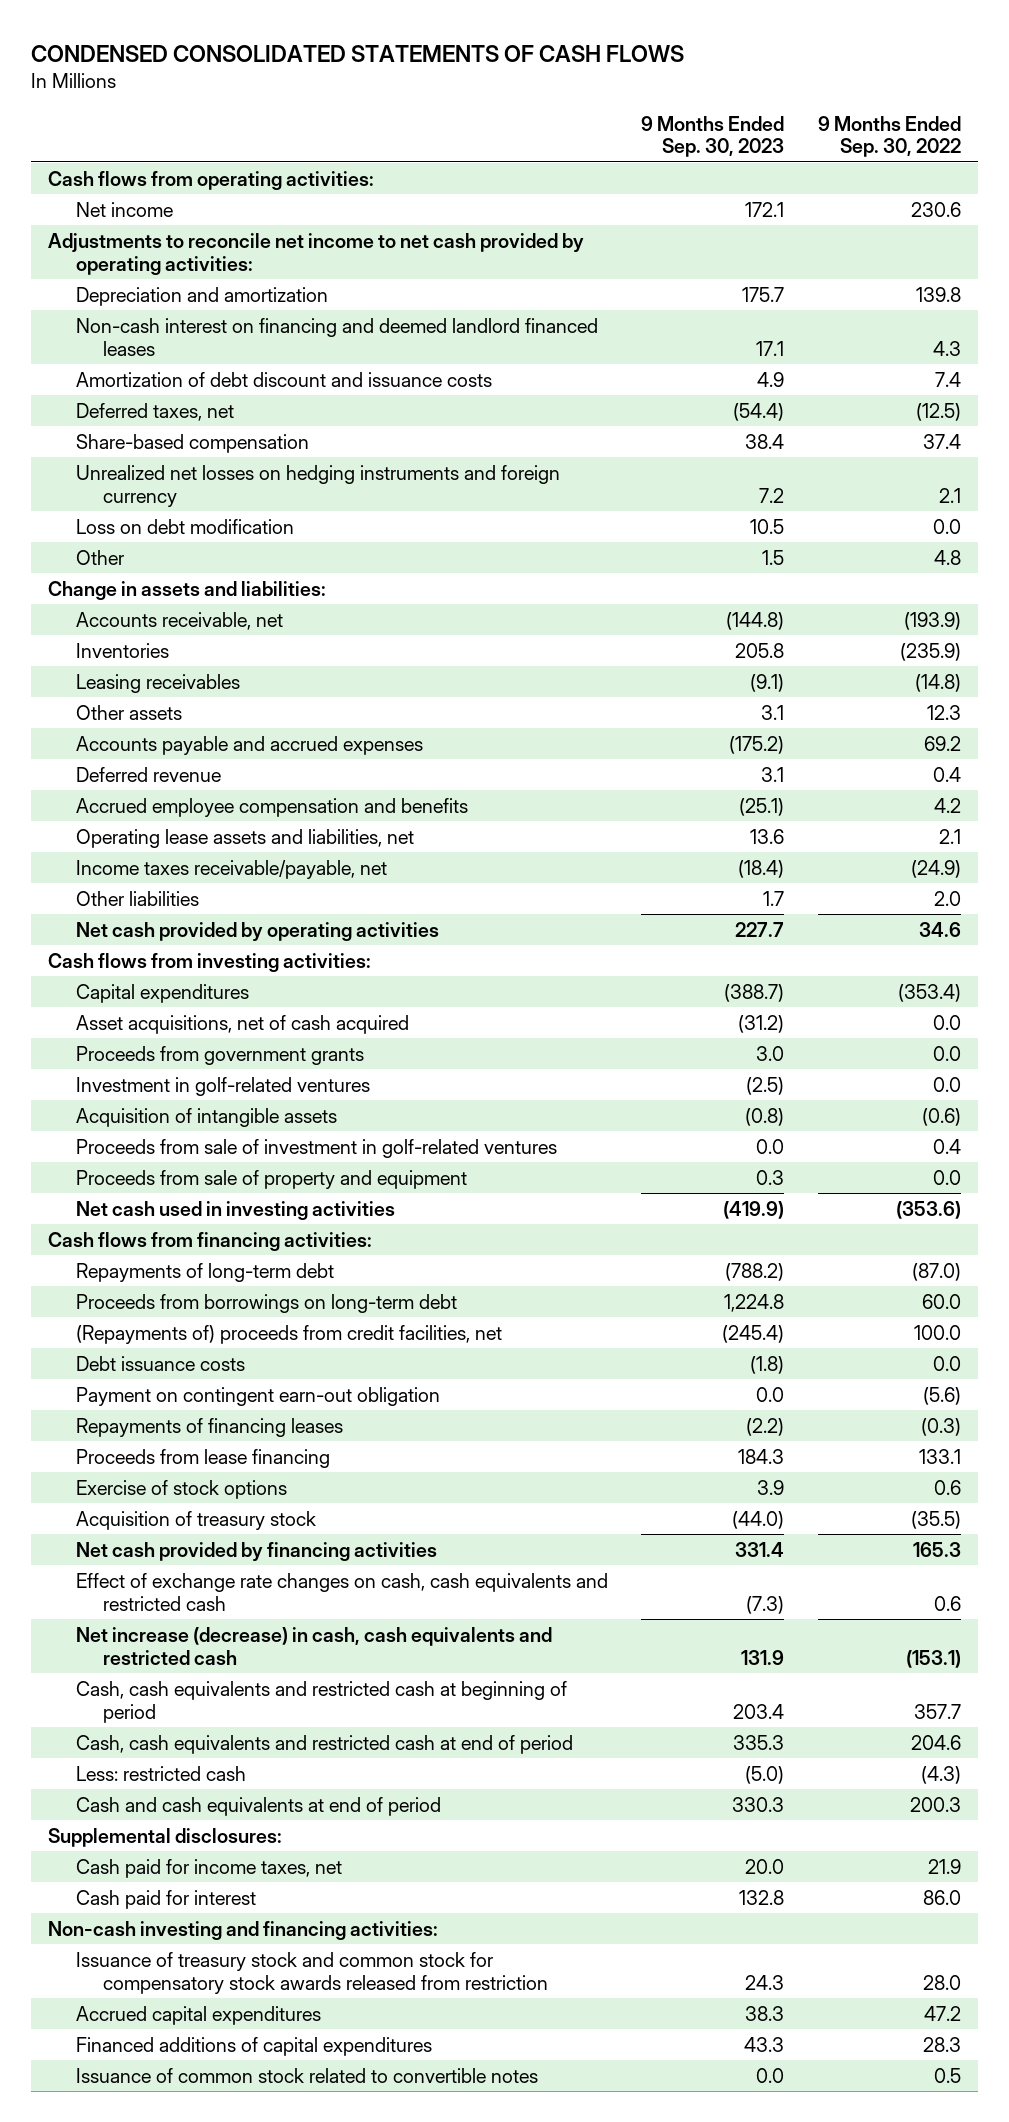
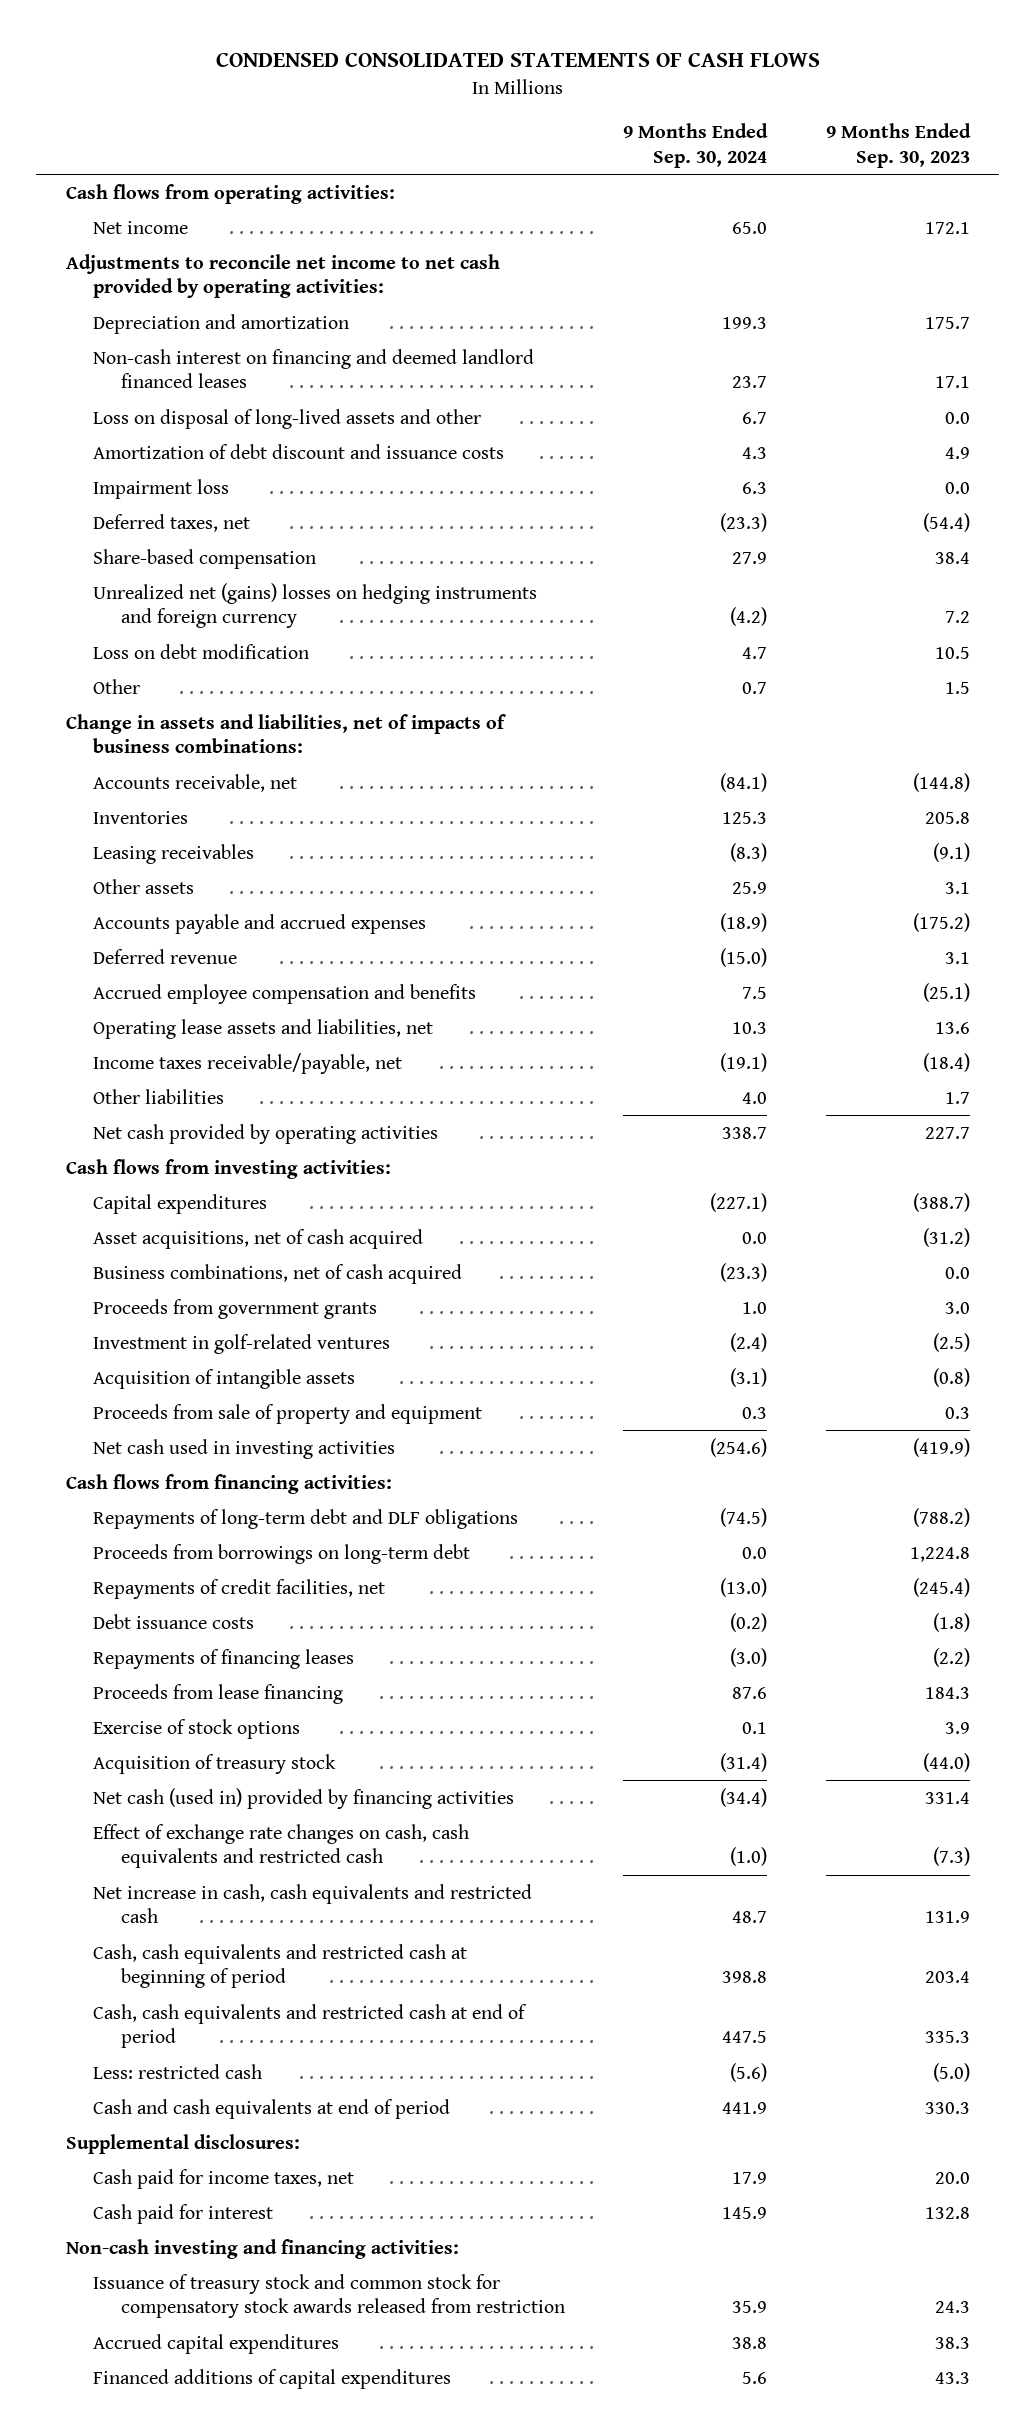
- | 9 Months Ended Sep. 30, 2023 | 9 Months Ended Sep. 30, 2022
+ | 9 Months Ended Sep. 30, 2024 | 9 Months Ended Sep. 30, 2023
+ Loss on disposal of long-lived assets and other | 6.7 | 0.0
+ Impairment loss | 6.3 | 0.0
- Unrealized net losses on hedging instruments and foreign currency | 7.2 | 2.1
+ Unrealized net (gains) losses on hedging instruments and foreign currency | (4.2) | 7.2
- Change in assets and liabilities:
+ Change in assets and liabilities, net of impacts of business combinations:
+ Business combinations, net of cash acquired | (23.3) | 0.0
- Proceeds from sale of investment in golf-related ventures | 0.0 | 0.4
- Repayments of long-term debt | (788.2) | (87.0)
+ Repayments of long-term debt and DLF obligations | (74.5) | (788.2)
- (Repayments of) proceeds from credit facilities, net | (245.4) | 100.0
+ Repayments of credit facilities, net | (13.0) | (245.4)
- Payment on contingent earn-out obligation | 0.0 | (5.6)
- Net cash provided by financing activities | 331.4 | 165.3
+ Net cash (used in) provided by financing activities | (34.4) | 331.4
- Net increase (decrease) in cash, cash equivalents and restricted cash | 131.9 | (153.1)
+ Net increase in cash, cash equivalents and restricted cash | 48.7 | 131.9
- Issuance of common stock related to convertible notes | 0.0 | 0.5

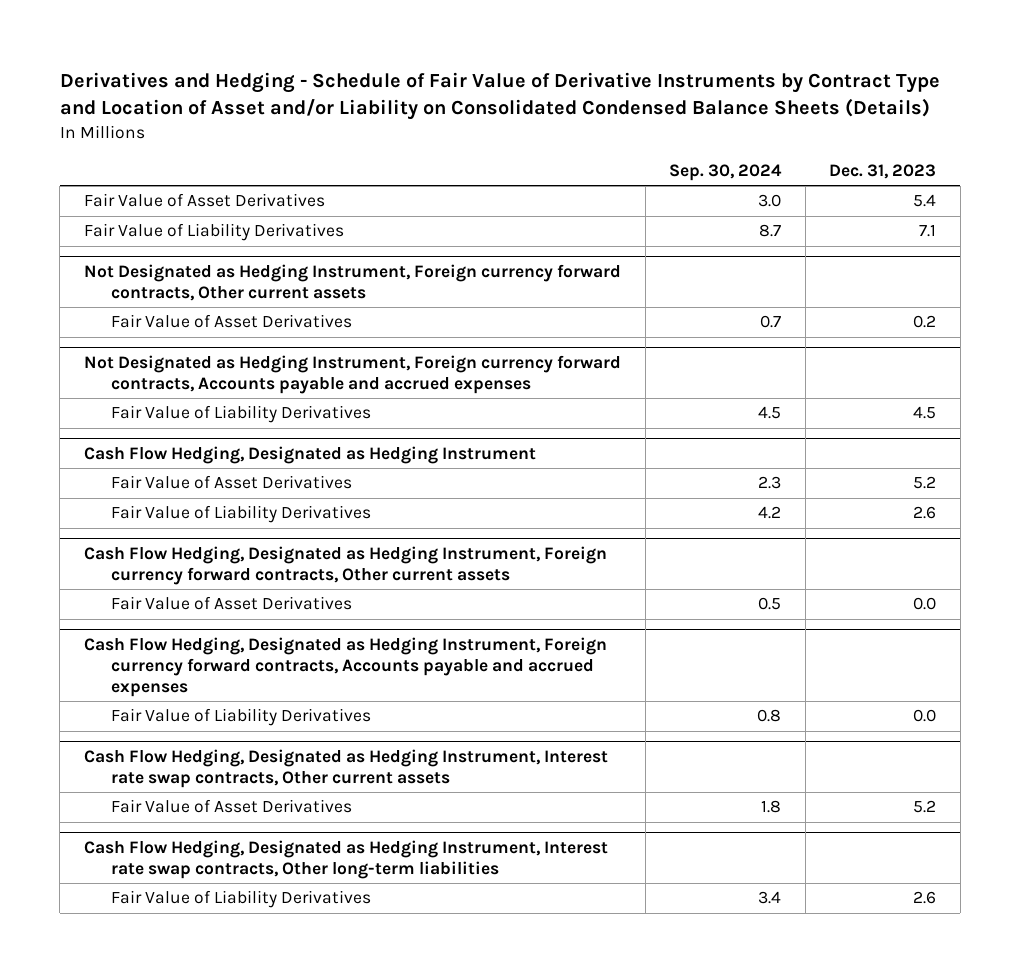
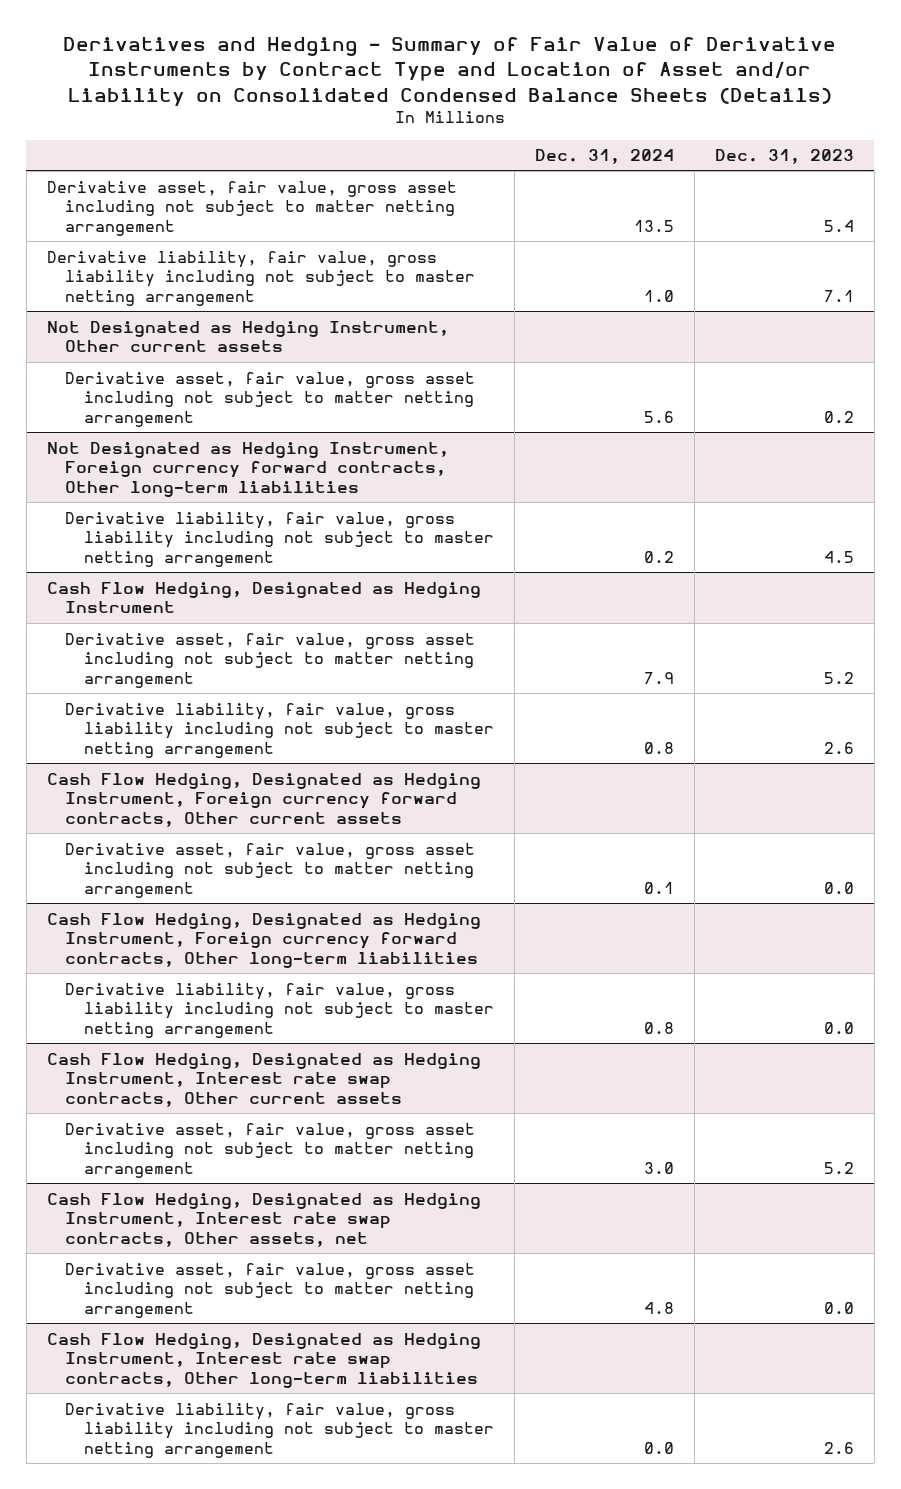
- Derivatives and Hedging - Schedule of Fair Value of Derivative Instruments by Contract Type and Location of Asset and/or Liability on Consolidated Condensed Balance Sheets (Details)
+ Derivatives and Hedging - Summary of Fair Value of Derivative Instruments by Contract Type and Location of Asset and/or Liability on Consolidated Condensed Balance Sheets (Details)
- | Sep. 30, 2024 | Dec. 31, 2023
+ | Dec. 31, 2024 | Dec. 31, 2023
- Fair Value of Asset Derivatives | 3.0 | 5.4
- Fair Value of Liability Derivatives | 8.7 | 7.1
- Not Designated as Hedging Instrument, Foreign currency forward contracts, Other current assets
- Fair Value of Asset Derivatives | 0.7 | 0.2
- Not Designated as Hedging Instrument, Foreign currency forward contracts, Accounts payable and accrued expenses
- Fair Value of Liability Derivatives | 4.5 | 4.5
+ Derivative asset, fair value, gross asset including not subject to matter netting arrangement | 13.5 | 5.4
+ Derivative liability, fair value, gross liability including not subject to master netting arrangement | 1.0 | 7.1
+ Not Designated as Hedging Instrument, Other current assets
+ Derivative asset, fair value, gross asset including not subject to matter netting arrangement | 5.6 | 0.2
+ Not Designated as Hedging Instrument, Foreign currency forward contracts, Other long-term liabilities
+ Derivative liability, fair value, gross liability including not subject to master netting arrangement | 0.2 | 4.5
@ Cash Flow Hedging, Designated as Hedging Instrument
- Fair Value of Asset Derivatives | 2.3 | 5.2
- Fair Value of Liability Derivatives | 4.2 | 2.6
+ Derivative asset, fair value, gross asset including not subject to matter netting arrangement | 7.9 | 5.2
+ Derivative liability, fair value, gross liability including not subject to master netting arrangement | 0.8 | 2.6
@ Cash Flow Hedging, Designated as Hedging Instrument, Foreign currency forward contracts, Other current assets
- Fair Value of Asset Derivatives | 0.5 | 0.0
- Cash Flow Hedging, Designated as Hedging Instrument, Foreign currency forward contracts, Accounts payable and accrued expenses
- Fair Value of Liability Derivatives | 0.8 | 0.0
@ Cash Flow Hedging, Designated as Hedging Instrument, Foreign currency forward contracts, Other current assets
+ Derivative asset, fair value, gross asset including not subject to matter netting arrangement | 0.1 | 0.0
+ Cash Flow Hedging, Designated as Hedging Instrument, Foreign currency forward contracts, Other long-term liabilities
+ Derivative liability, fair value, gross liability including not subject to master netting arrangement | 0.8 | 0.0
@ Cash Flow Hedging, Designated as Hedging Instrument, Interest rate swap contracts, Other current assets
- Fair Value of Asset Derivatives | 1.8 | 5.2
+ Derivative asset, fair value, gross asset including not subject to matter netting arrangement | 3.0 | 5.2
+ Cash Flow Hedging, Designated as Hedging Instrument, Interest rate swap contracts, Other assets, net
+ Derivative asset, fair value, gross asset including not subject to matter netting arrangement | 4.8 | 0.0
@ Cash Flow Hedging, Designated as Hedging Instrument, Interest rate swap contracts, Other long-term liabilities
- Fair Value of Liability Derivatives | 3.4 | 2.6
+ Derivative liability, fair value, gross liability including not subject to master netting arrangement | 0.0 | 2.6

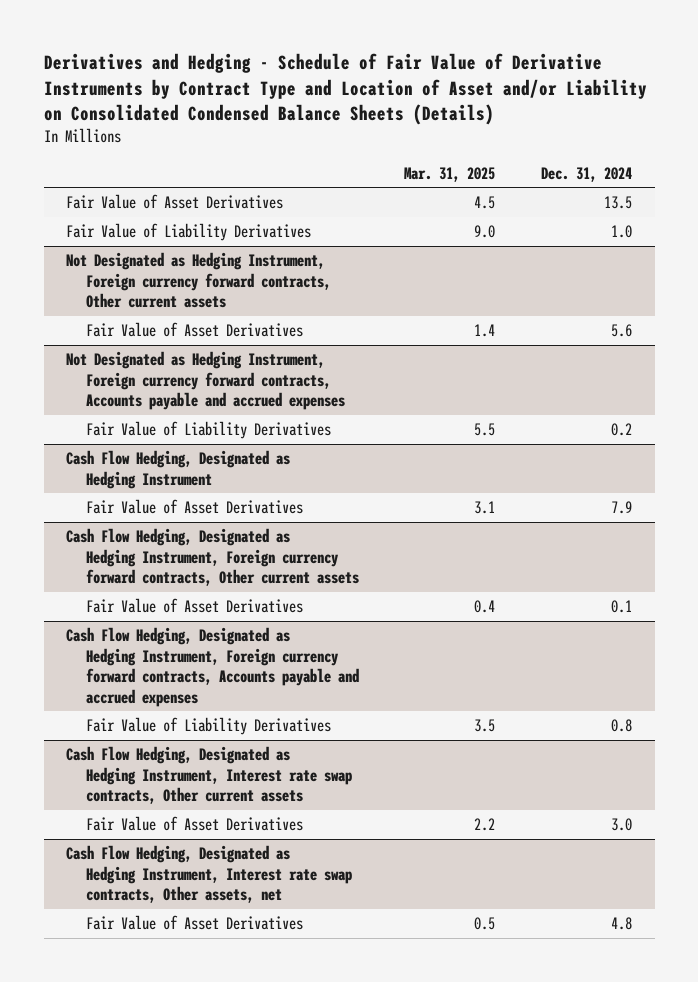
- Derivatives and Hedging - Summary of Fair Value of Derivative Instruments by Contract Type and Location of Asset and/or Liability on Consolidated Condensed Balance Sheets (Details)
+ Derivatives and Hedging - Schedule of Fair Value of Derivative Instruments by Contract Type and Location of Asset and/or Liability on Consolidated Condensed Balance Sheets (Details)
- | Dec. 31, 2024 | Dec. 31, 2023
+ | Mar. 31, 2025 | Dec. 31, 2024
- Derivative asset, fair value, gross asset including not subject to matter netting arrangement | 13.5 | 5.4
- Derivative liability, fair value, gross liability including not subject to master netting arrangement | 1.0 | 7.1
- Not Designated as Hedging Instrument, Other current assets
- Derivative asset, fair value, gross asset including not subject to matter netting arrangement | 5.6 | 0.2
- Not Designated as Hedging Instrument, Foreign currency forward contracts, Other long-term liabilities
- Derivative liability, fair value, gross liability including not subject to master netting arrangement | 0.2 | 4.5
+ Fair Value of Asset Derivatives | 4.5 | 13.5
+ Fair Value of Liability Derivatives | 9.0 | 1.0
+ Not Designated as Hedging Instrument, Foreign currency forward contracts, Other current assets
+ Fair Value of Asset Derivatives | 1.4 | 5.6
+ Not Designated as Hedging Instrument, Foreign currency forward contracts, Accounts payable and accrued expenses
+ Fair Value of Liability Derivatives | 5.5 | 0.2
@ Cash Flow Hedging, Designated as Hedging Instrument
- Derivative asset, fair value, gross asset including not subject to matter netting arrangement | 7.9 | 5.2
- Derivative liability, fair value, gross liability including not subject to master netting arrangement | 0.8 | 2.6
+ Fair Value of Asset Derivatives | 3.1 | 7.9
@ Cash Flow Hedging, Designated as Hedging Instrument, Foreign currency forward contracts, Other current assets
- Derivative asset, fair value, gross asset including not subject to matter netting arrangement | 0.1 | 0.0
- Cash Flow Hedging, Designated as Hedging Instrument, Foreign currency forward contracts, Other long-term liabilities
- Derivative liability, fair value, gross liability including not subject to master netting arrangement | 0.8 | 0.0
@ Cash Flow Hedging, Designated as Hedging Instrument, Foreign currency forward contracts, Other current assets
+ Fair Value of Asset Derivatives | 0.4 | 0.1
+ Cash Flow Hedging, Designated as Hedging Instrument, Foreign currency forward contracts, Accounts payable and accrued expenses
+ Fair Value of Liability Derivatives | 3.5 | 0.8
@ Cash Flow Hedging, Designated as Hedging Instrument, Interest rate swap contracts, Other current assets
- Derivative asset, fair value, gross asset including not subject to matter netting arrangement | 3.0 | 5.2
+ Fair Value of Asset Derivatives | 2.2 | 3.0
@ Cash Flow Hedging, Designated as Hedging Instrument, Interest rate swap contracts, Other assets, net
- Derivative asset, fair value, gross asset including not subject to matter netting arrangement | 4.8 | 0.0
- Cash Flow Hedging, Designated as Hedging Instrument, Interest rate swap contracts, Other long-term liabilities
- Derivative liability, fair value, gross liability including not subject to master netting arrangement | 0.0 | 2.6
@ Cash Flow Hedging, Designated as Hedging Instrument, Interest rate swap contracts, Other assets, net
+ Fair Value of Asset Derivatives | 0.5 | 4.8

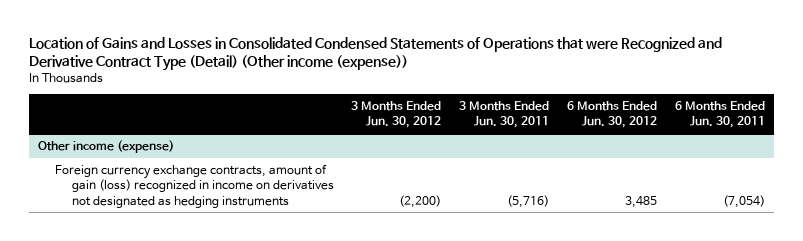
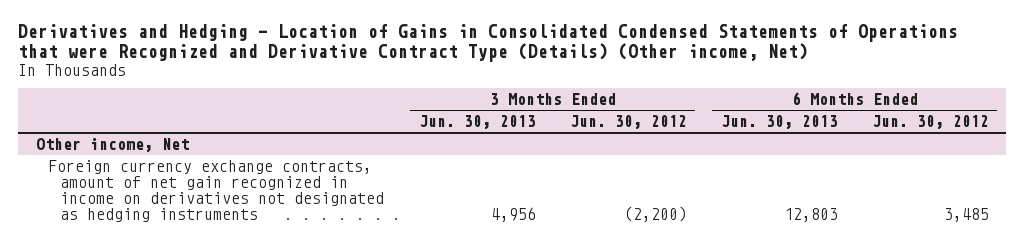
- Location of Gains and Losses in Consolidated Condensed Statements of Operations that were Recognized and Derivative Contract Type (Detail) (Other income (expense))
+ Derivatives and Hedging - Location of Gains in Consolidated Condensed Statements of Operations that were Recognized and Derivative Contract Type (Details) (Other income, Net)
- | 3 Months Ended Jun. 30, 2012 | 3 Months Ended Jun. 30, 2011 | 6 Months Ended Jun. 30, 2012 | 6 Months Ended Jun. 30, 2011
+ | 3 Months Ended Jun. 30, 2013 | 3 Months Ended Jun. 30, 2012 | 6 Months Ended Jun. 30, 2013 | 6 Months Ended Jun. 30, 2012
- Other income (expense)
- Foreign currency exchange contracts, amount of gain (loss) recognized in income on derivatives not designated as hedging instruments | (2,200) | (5,716) | 3,485 | (7,054)
+ Other income, Net
+ Foreign currency exchange contracts, amount of net gain recognized in income on derivatives not designated as hedging instruments | 4,956 | (2,200) | 12,803 | 3,485

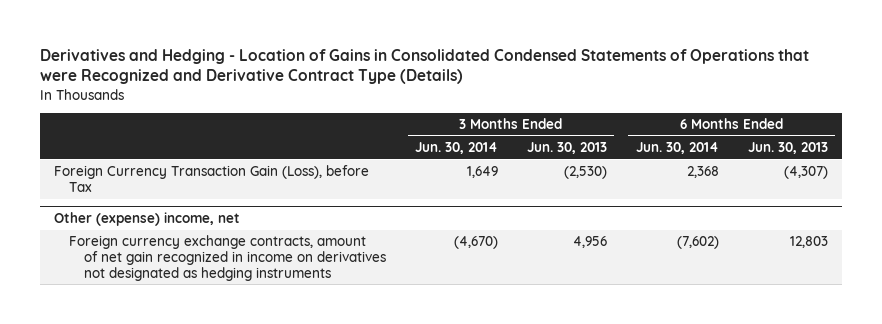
- Derivatives and Hedging - Location of Gains in Consolidated Condensed Statements of Operations that were Recognized and Derivative Contract Type (Details) (Other income, Net)
+ Derivatives and Hedging - Location of Gains in Consolidated Condensed Statements of Operations that were Recognized and Derivative Contract Type (Details)
- | 3 Months Ended Jun. 30, 2013 | 3 Months Ended Jun. 30, 2012 | 6 Months Ended Jun. 30, 2013 | 6 Months Ended Jun. 30, 2012
+ | 3 Months Ended Jun. 30, 2014 | 3 Months Ended Jun. 30, 2013 | 6 Months Ended Jun. 30, 2014 | 6 Months Ended Jun. 30, 2013
- Other income, Net
+ Foreign Currency Transaction Gain (Loss), before Tax | 1,649 | (2,530) | 2,368 | (4,307)
+ Other (expense) income, net

